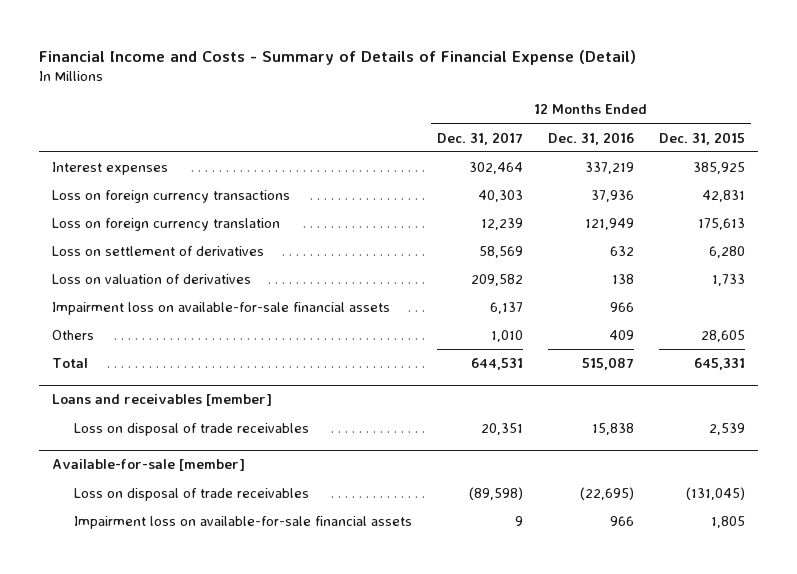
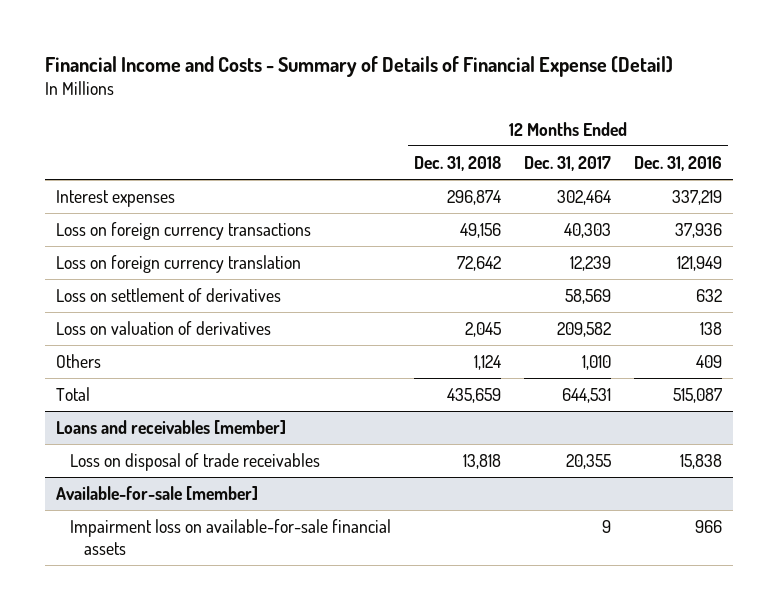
- | 12 Months Ended Dec. 31, 2017 | 12 Months Ended Dec. 31, 2016 | 12 Months Ended Dec. 31, 2015
+ | 12 Months Ended Dec. 31, 2018 | 12 Months Ended Dec. 31, 2017 | 12 Months Ended Dec. 31, 2016
- Impairment loss on available-for-sale financial assets | 6,137 | 966 |
@ Loans and receivables [member]
- Loss on disposal of trade receivables | 20,351 | 15,838 | 2,539
+ Loss on disposal of trade receivables | 13,818 | 20,355 | 15,838
@ Available-for-sale [member]
- Loss on disposal of trade receivables | (89,598) | (22,695) | (131,045)

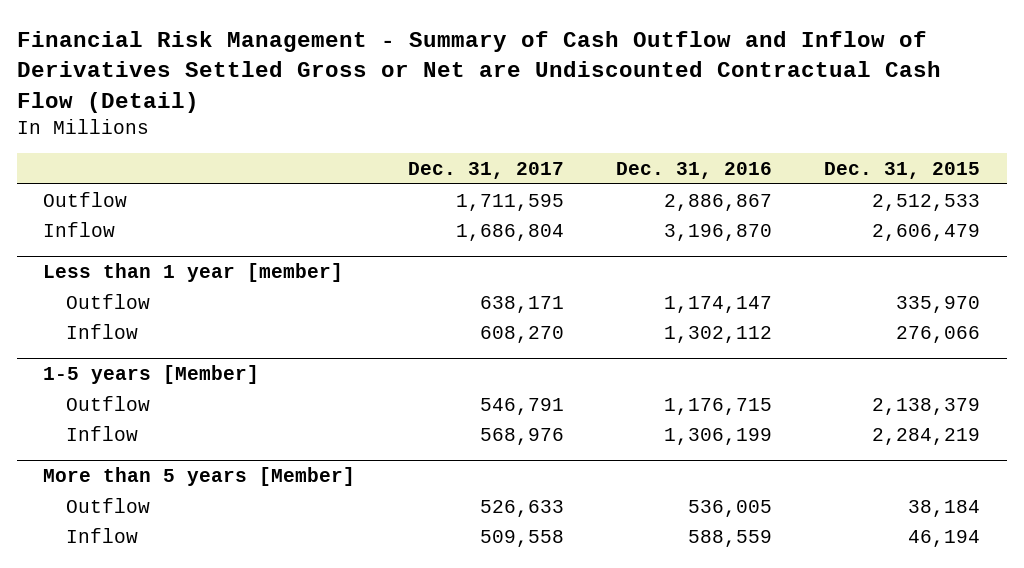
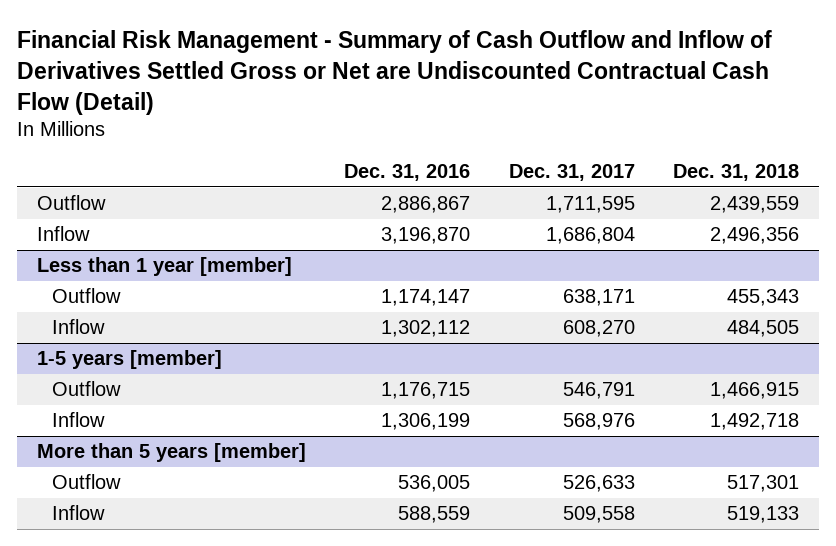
- | Dec. 31, 2017 | Dec. 31, 2016 | Dec. 31, 2015
+ | Dec. 31, 2016 | Dec. 31, 2017 | Dec. 31, 2018
- 1-5 years [Member]
+ 1-5 years [member]
- More than 5 years [Member]
+ More than 5 years [member]

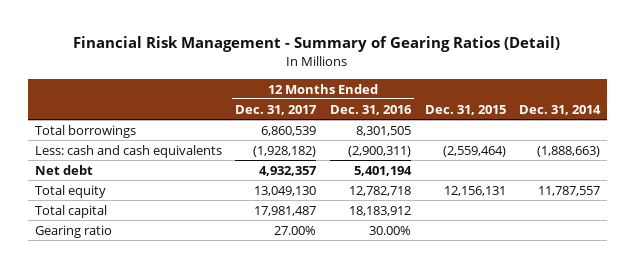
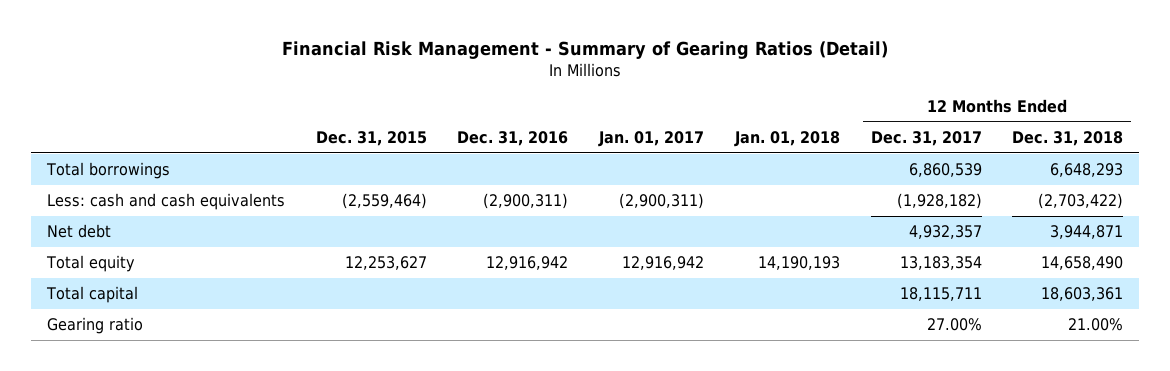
- | 12 Months Ended Dec. 31, 2017 | 12 Months Ended Dec. 31, 2016 | Dec. 31, 2015 | Dec. 31, 2014
+ | Dec. 31, 2015 | Dec. 31, 2016 | Jan. 01, 2017 | Jan. 01, 2018 | 12 Months Ended Dec. 31, 2017 | 12 Months Ended Dec. 31, 2018
- Total equity | 13,049,130 | 12,782,718 | 12,156,131 | 11,787,557
- Total capital | 17,981,487 | 18,183,912 | |
+ Total equity | 12,253,627 | 12,916,942 | 12,916,942 | 14,190,193 | 13,183,354 | 14,658,490
+ Total capital | | | | | 18,115,711 | 18,603,361

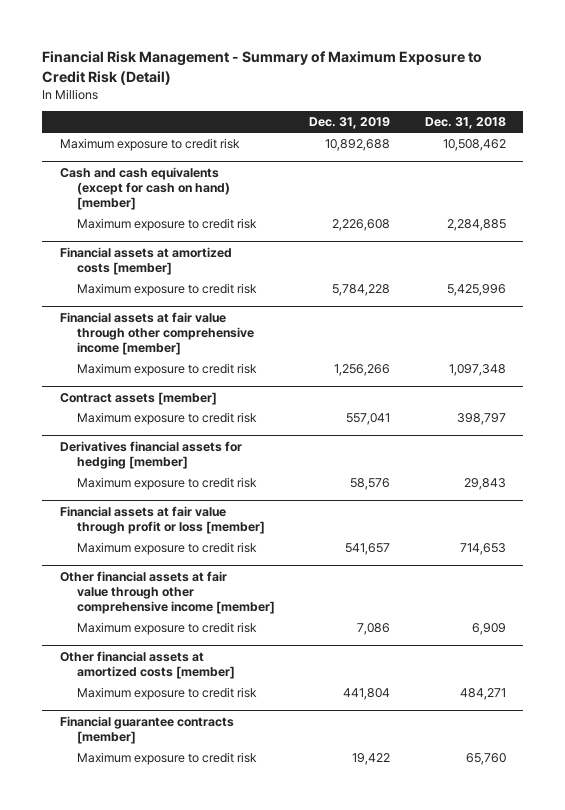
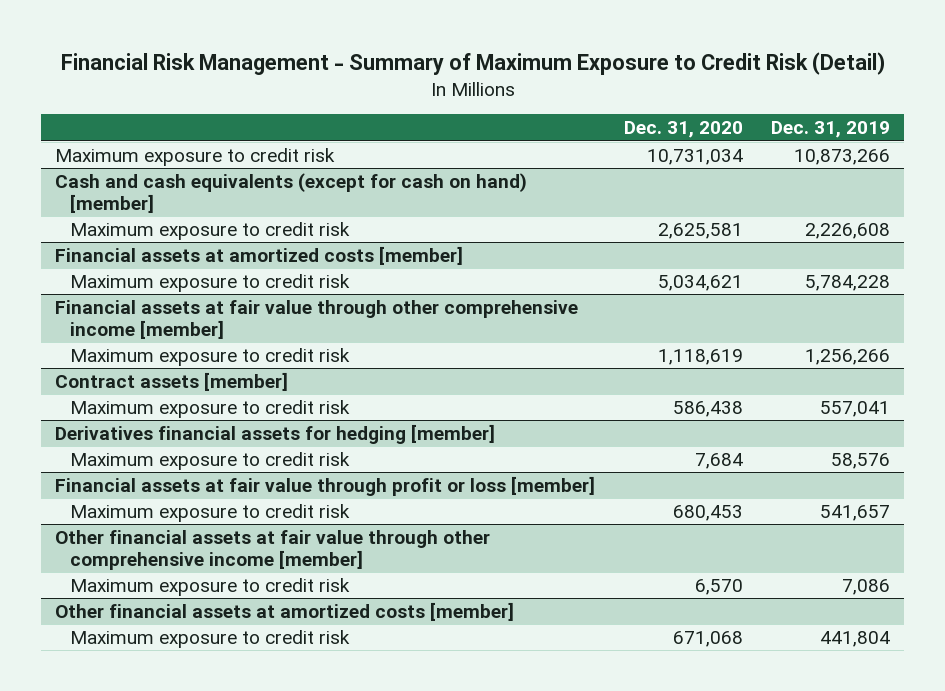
- | Dec. 31, 2019 | Dec. 31, 2018
+ | Dec. 31, 2020 | Dec. 31, 2019
- Maximum exposure to credit risk | 10,892,688 | 10,508,462
+ Maximum exposure to credit risk | 10,731,034 | 10,873,266
- Financial guarantee contracts [member]
- Maximum exposure to credit risk | 19,422 | 65,760

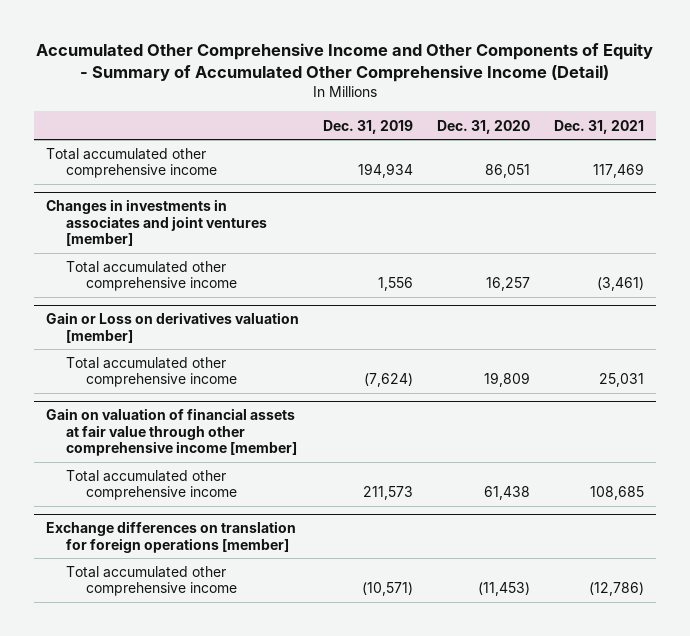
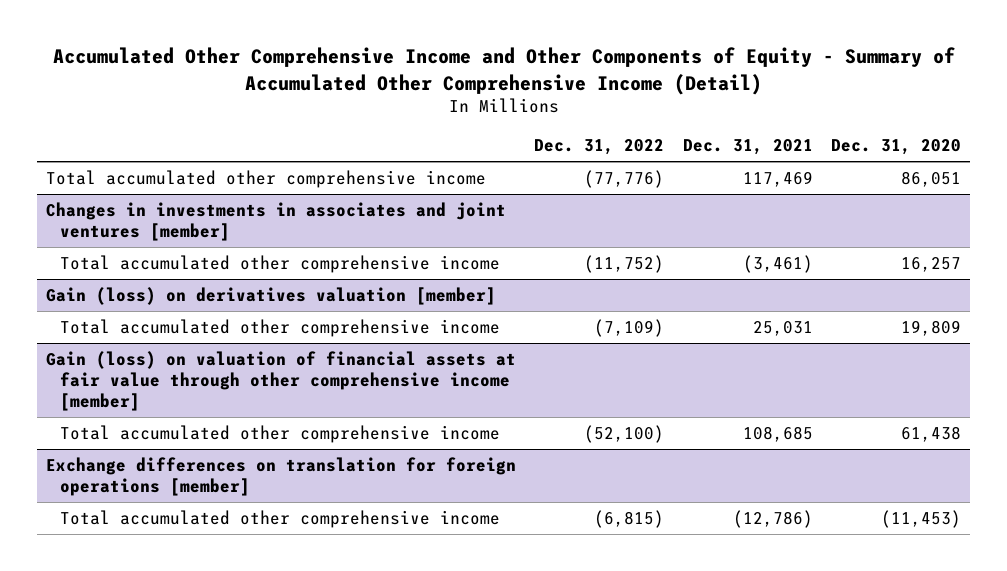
- | Dec. 31, 2019 | Dec. 31, 2020 | Dec. 31, 2021
+ | Dec. 31, 2022 | Dec. 31, 2021 | Dec. 31, 2020
- Gain or Loss on derivatives valuation [member]
+ Gain (loss) on derivatives valuation [member]
- Gain on valuation of financial assets at fair value through other comprehensive income [member]
+ Gain (loss) on valuation of financial assets at fair value through other comprehensive income [member]

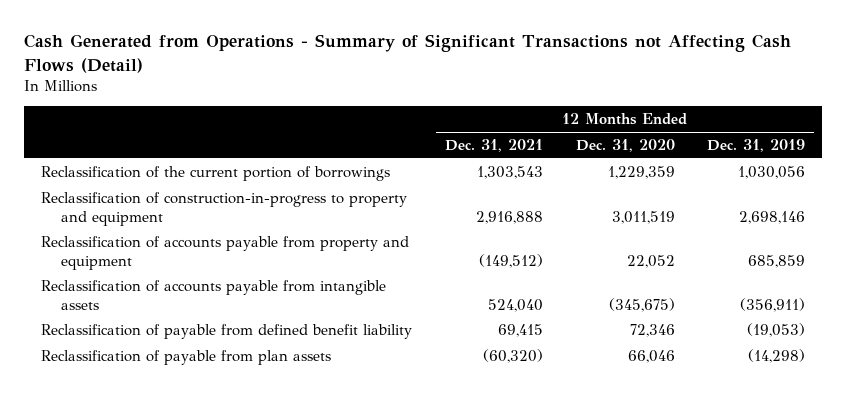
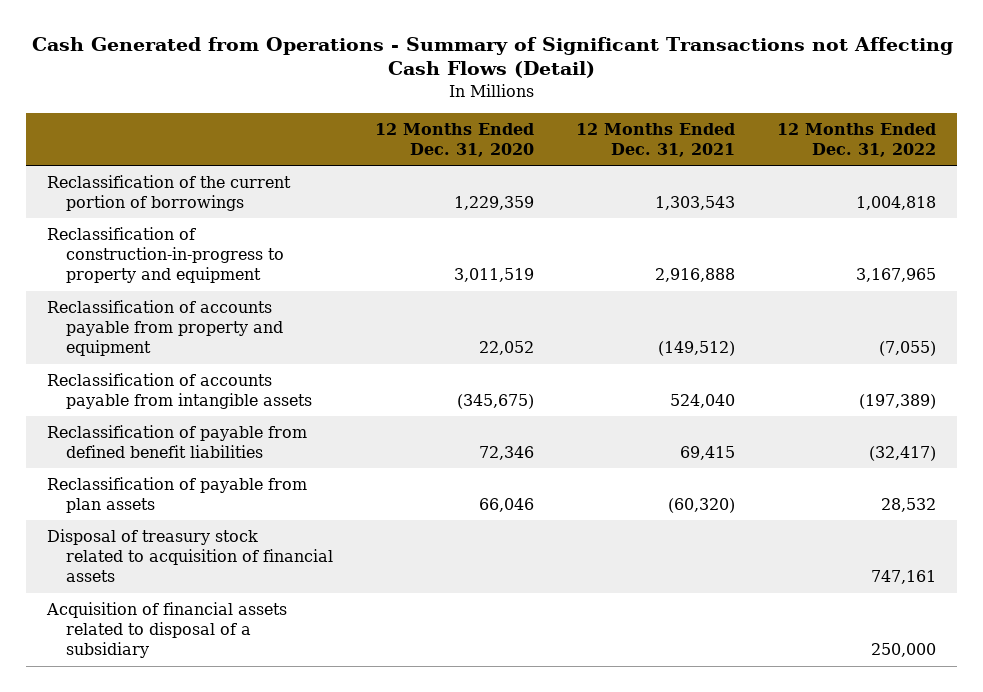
- | 12 Months Ended Dec. 31, 2021 | 12 Months Ended Dec. 31, 2020 | 12 Months Ended Dec. 31, 2019
+ | 12 Months Ended Dec. 31, 2020 | 12 Months Ended Dec. 31, 2021 | 12 Months Ended Dec. 31, 2022
- Reclassification of payable from defined benefit liability | 69,415 | 72,346 | (19,053)
+ Reclassification of payable from defined benefit liabilities | 72,346 | 69,415 | (32,417)
+ Disposal of treasury stock related to acquisition of financial assets | | | 747,161
+ Acquisition of financial assets related to disposal of a subsidiary | | | 250,000

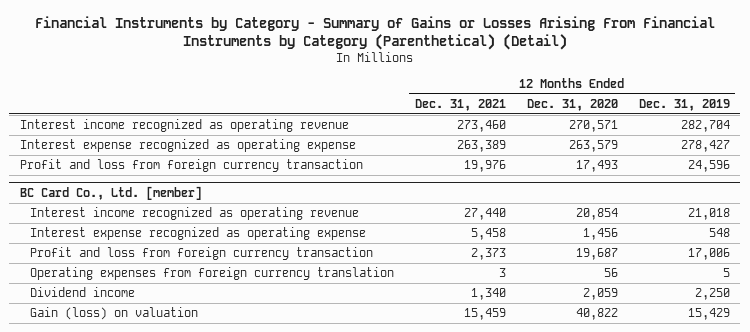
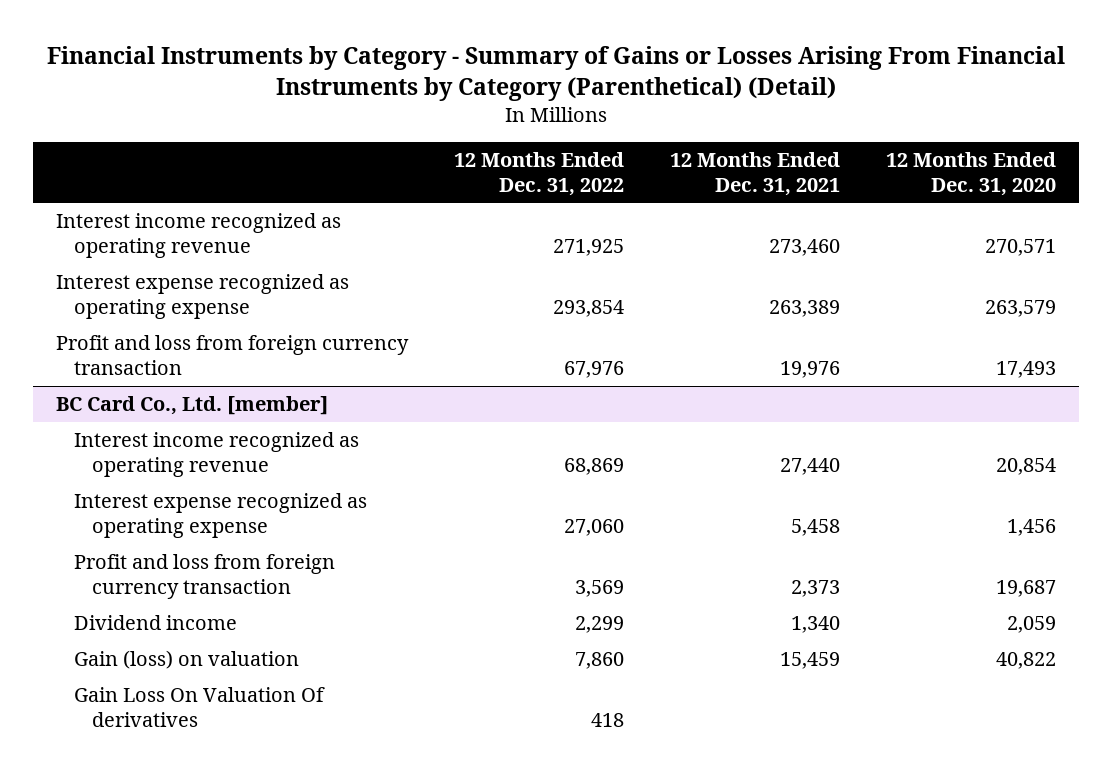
- | 12 Months Ended Dec. 31, 2021 | 12 Months Ended Dec. 31, 2020 | 12 Months Ended Dec. 31, 2019
+ | 12 Months Ended Dec. 31, 2022 | 12 Months Ended Dec. 31, 2021 | 12 Months Ended Dec. 31, 2020
@ BC Card Co., Ltd. [member]
- Operating expenses from foreign currency translation | 3 | 56 | 5
+ Gain Loss On Valuation Of derivatives | 418 | |

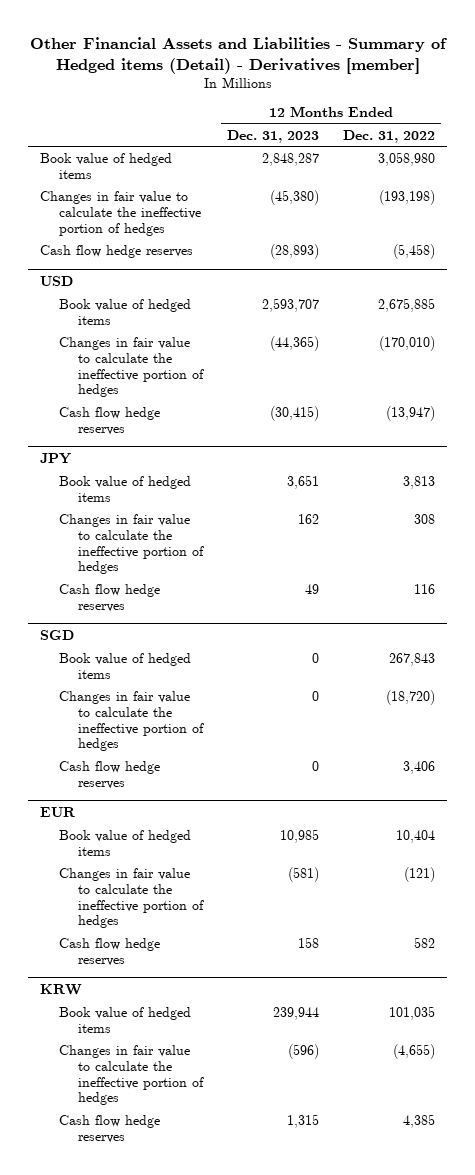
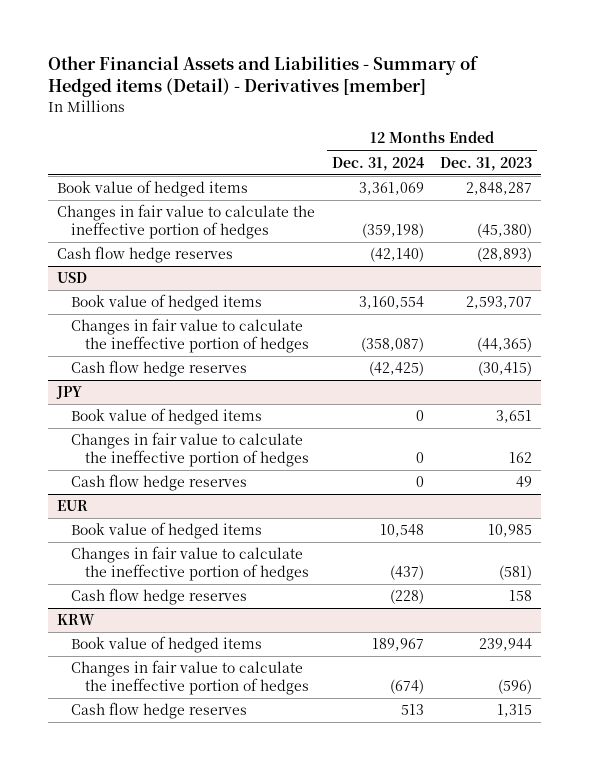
- | 12 Months Ended Dec. 31, 2023 | 12 Months Ended Dec. 31, 2022
+ | 12 Months Ended Dec. 31, 2024 | 12 Months Ended Dec. 31, 2023
- SGD
- Book value of hedged items | 0 | 267,843
- Changes in fair value to calculate the ineffective portion of hedges | 0 | (18,720)
- Cash flow hedge reserves | 0 | 3,406

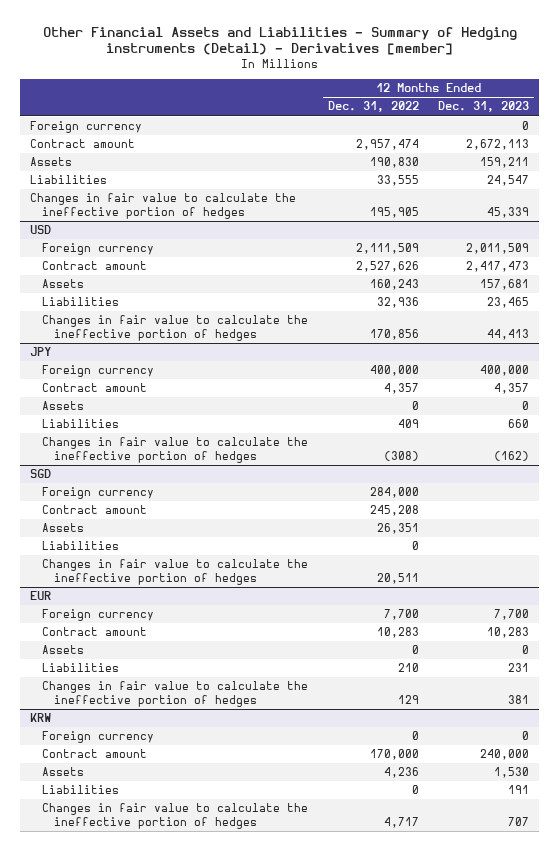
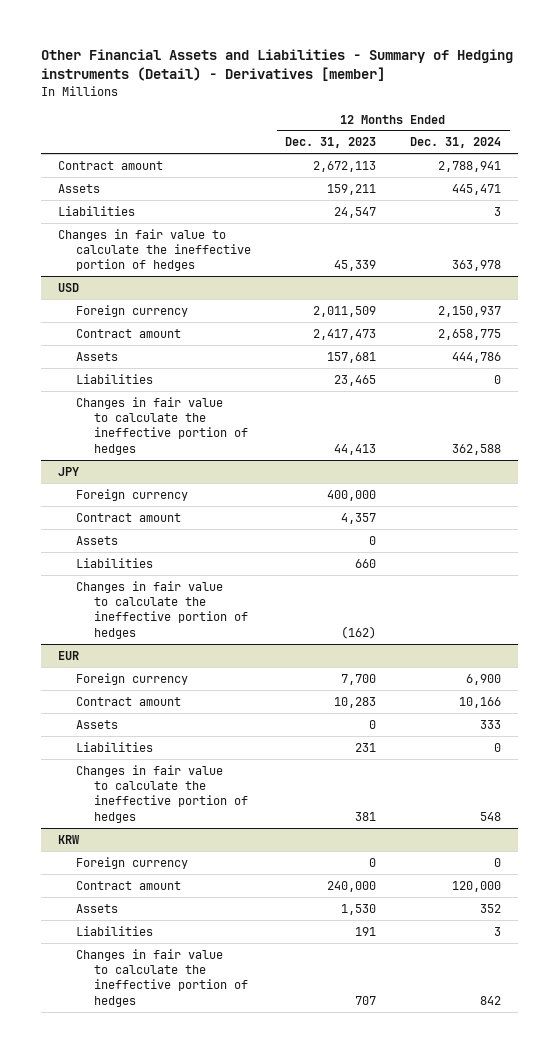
- | 12 Months Ended Dec. 31, 2022 | 12 Months Ended Dec. 31, 2023
+ | 12 Months Ended Dec. 31, 2023 | 12 Months Ended Dec. 31, 2024
- Foreign currency | | 0
- SGD
- Foreign currency | 284,000 |
- Contract amount | 245,208 |
- Assets | 26,351 |
- Liabilities | 0 |
- Changes in fair value to calculate the ineffective portion of hedges | 20,511 |

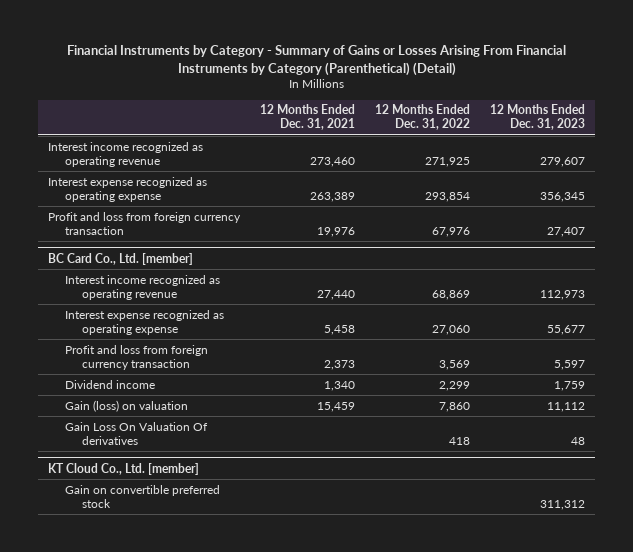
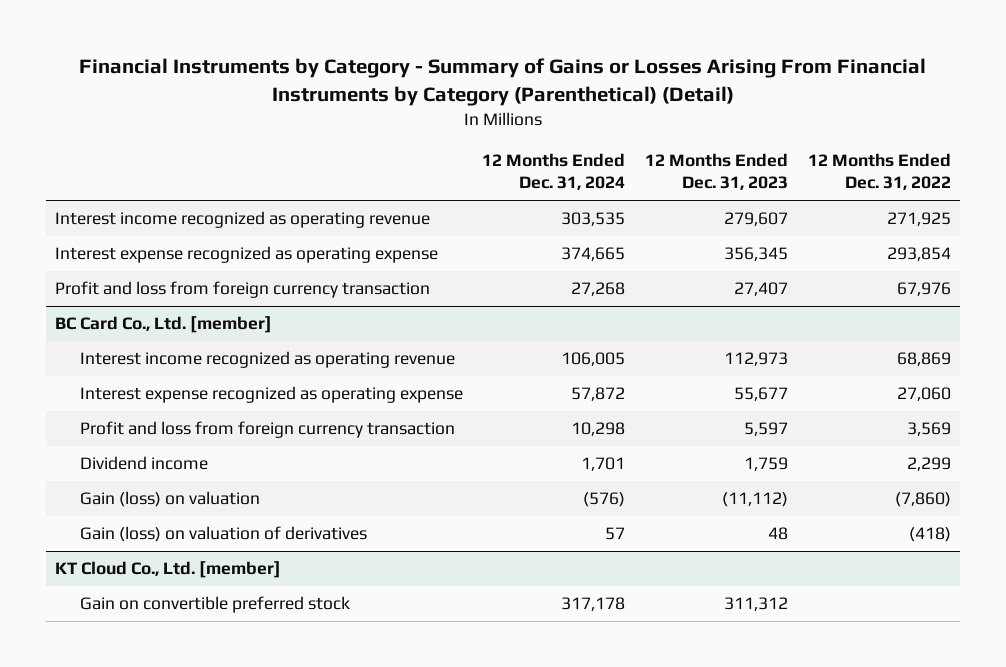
- | 12 Months Ended Dec. 31, 2021 | 12 Months Ended Dec. 31, 2022 | 12 Months Ended Dec. 31, 2023
+ | 12 Months Ended Dec. 31, 2024 | 12 Months Ended Dec. 31, 2023 | 12 Months Ended Dec. 31, 2022
@ BC Card Co., Ltd. [member]
- Gain (loss) on valuation | 15,459 | 7,860 | 11,112
- Gain Loss On Valuation Of derivatives | | 418 | 48
+ Gain (loss) on valuation | (576) | (11,112) | (7,860)
+ Gain (loss) on valuation of derivatives | 57 | 48 | (418)

